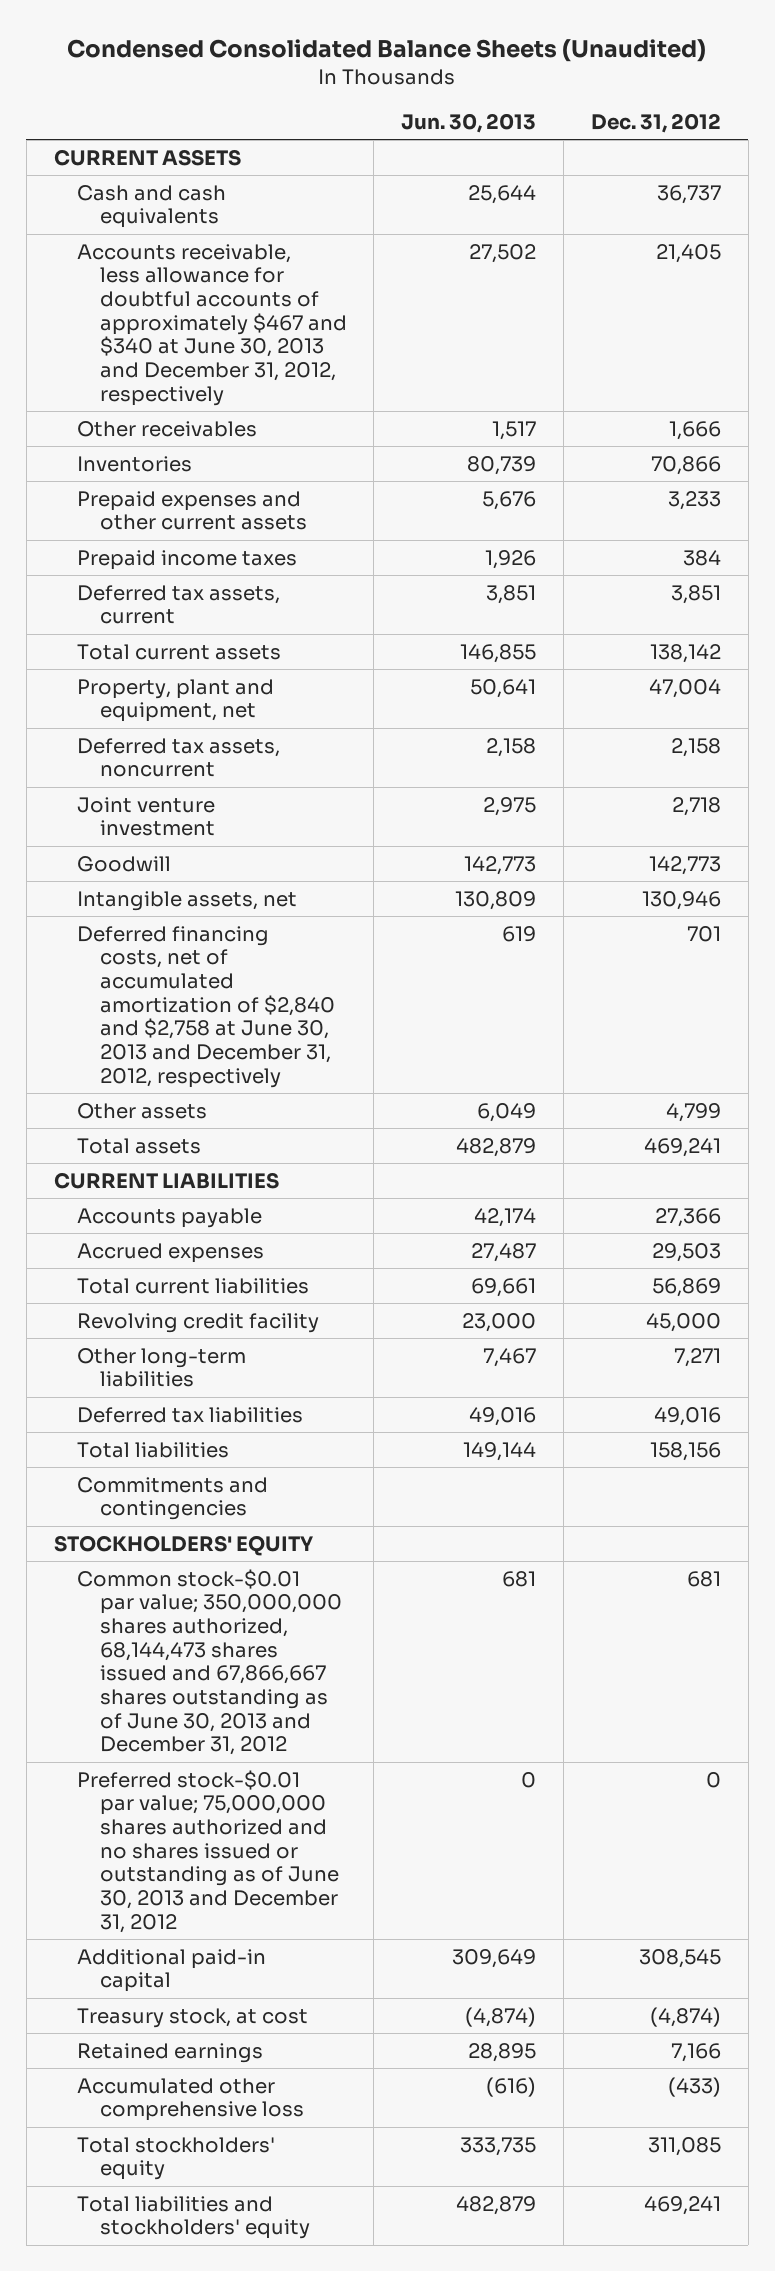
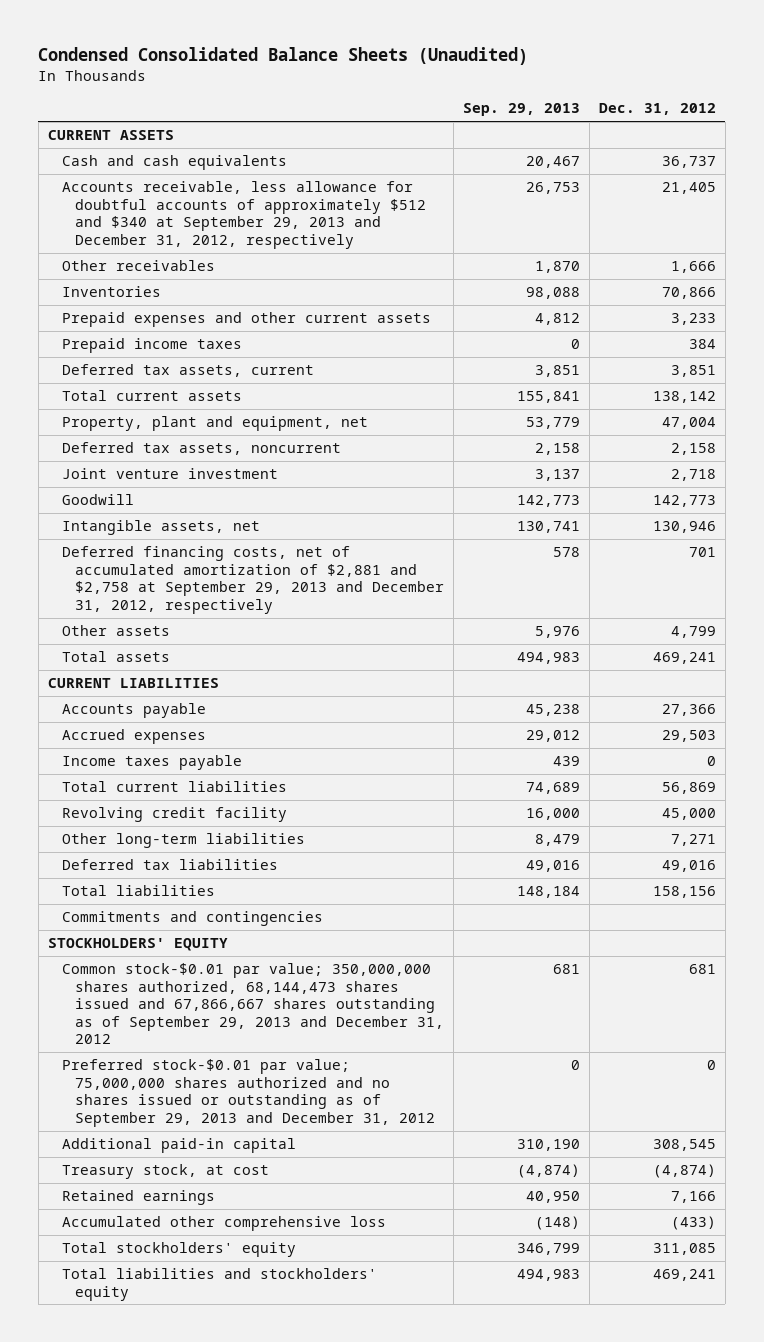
- | Jun. 30, 2013 | Dec. 31, 2012
+ | Sep. 29, 2013 | Dec. 31, 2012
- Accounts receivable, less allowance for doubtful accounts of approximately $467 and $340 at June 30, 2013 and December 31, 2012, respectively | 27,502 | 21,405
+ Accounts receivable, less allowance for doubtful accounts of approximately $512 and $340 at September 29, 2013 and December 31, 2012, respectively | 26,753 | 21,405
- Deferred financing costs, net of accumulated amortization of $2,840 and $2,758 at June 30, 2013 and December 31, 2012, respectively | 619 | 701
+ Deferred financing costs, net of accumulated amortization of $2,881 and $2,758 at September 29, 2013 and December 31, 2012, respectively | 578 | 701
+ Income taxes payable | 439 | 0
- Common stock-$0.01 par value; 350,000,000 shares authorized, 68,144,473 shares issued and 67,866,667 shares outstanding as of June 30, 2013 and December 31, 2012 | 681 | 681
- Preferred stock-$0.01 par value; 75,000,000 shares authorized and no shares issued or outstanding as of June 30, 2013 and December 31, 2012 | 0 | 0
+ Common stock-$0.01 par value; 350,000,000 shares authorized, 68,144,473 shares issued and 67,866,667 shares outstanding as of September 29, 2013 and December 31, 2012 | 681 | 681
+ Preferred stock-$0.01 par value; 75,000,000 shares authorized and no shares issued or outstanding as of September 29, 2013 and December 31, 2012 | 0 | 0

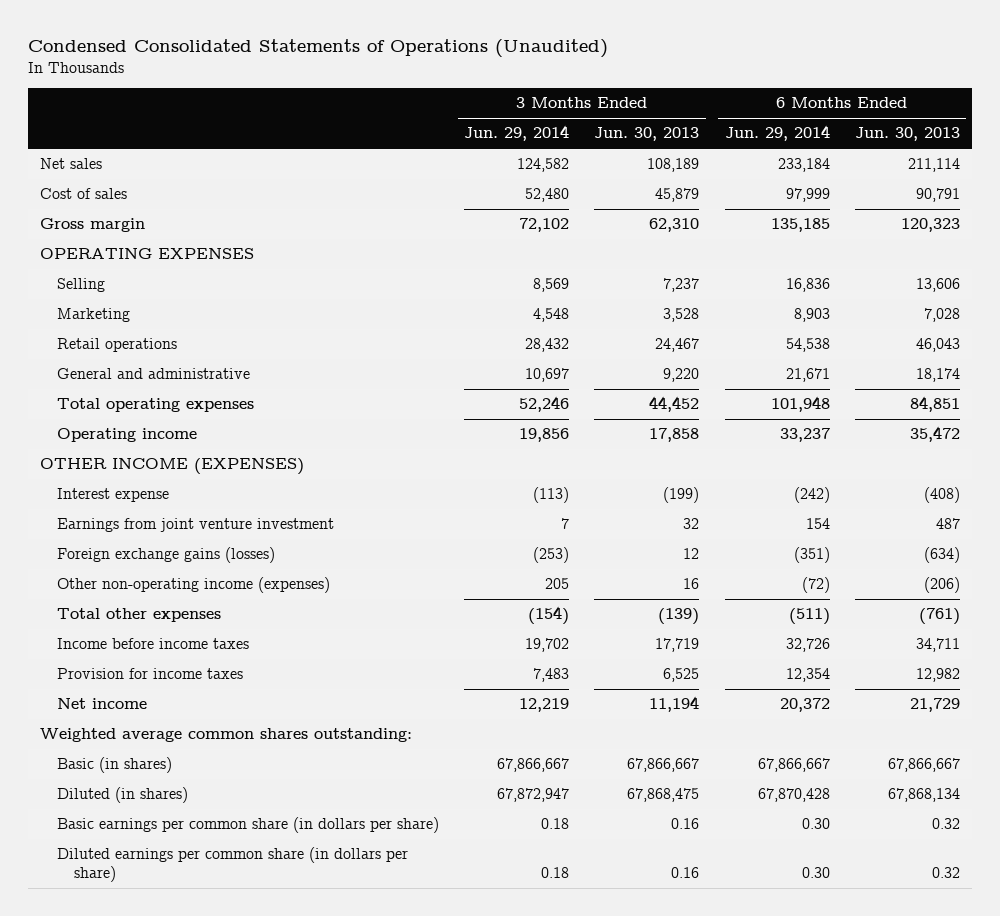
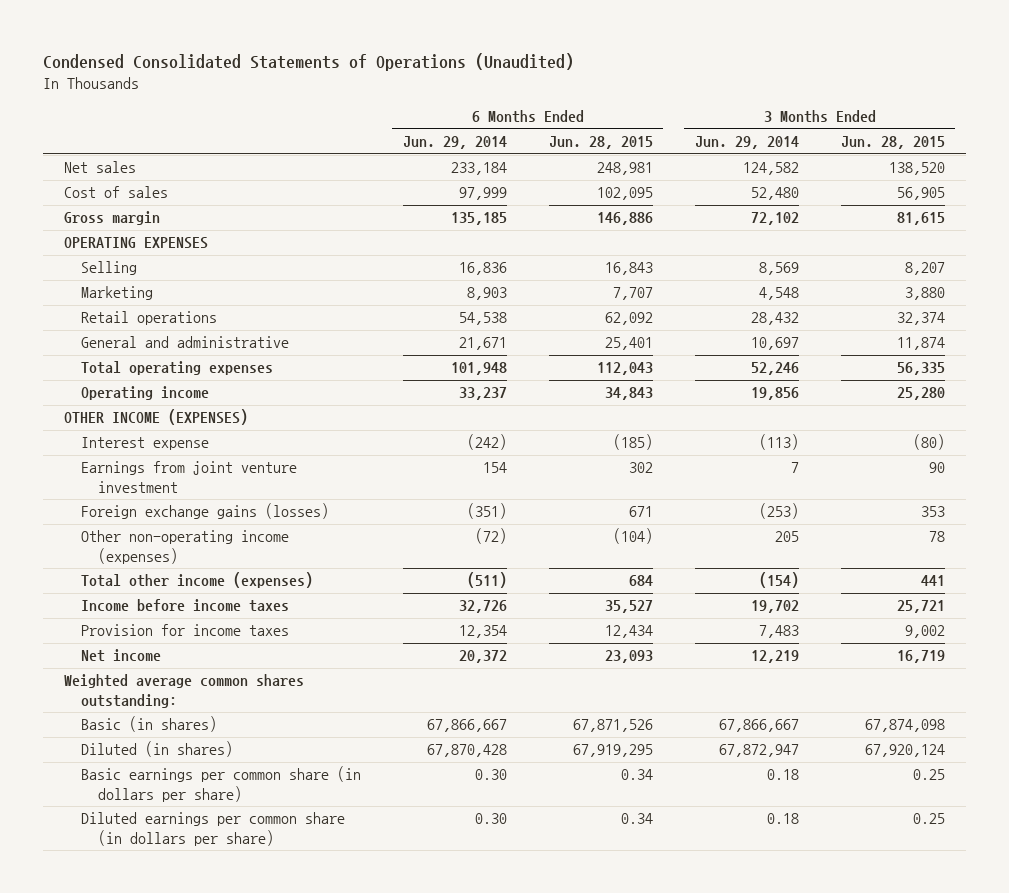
- | 3 Months Ended Jun. 29, 2014 | 3 Months Ended Jun. 30, 2013 | 6 Months Ended Jun. 29, 2014 | 6 Months Ended Jun. 30, 2013
+ | 6 Months Ended Jun. 29, 2014 | 6 Months Ended Jun. 28, 2015 | 3 Months Ended Jun. 29, 2014 | 3 Months Ended Jun. 28, 2015
- Total other expenses | (154) | (139) | (511) | (761)
+ Total other income (expenses) | (511) | 684 | (154) | 441

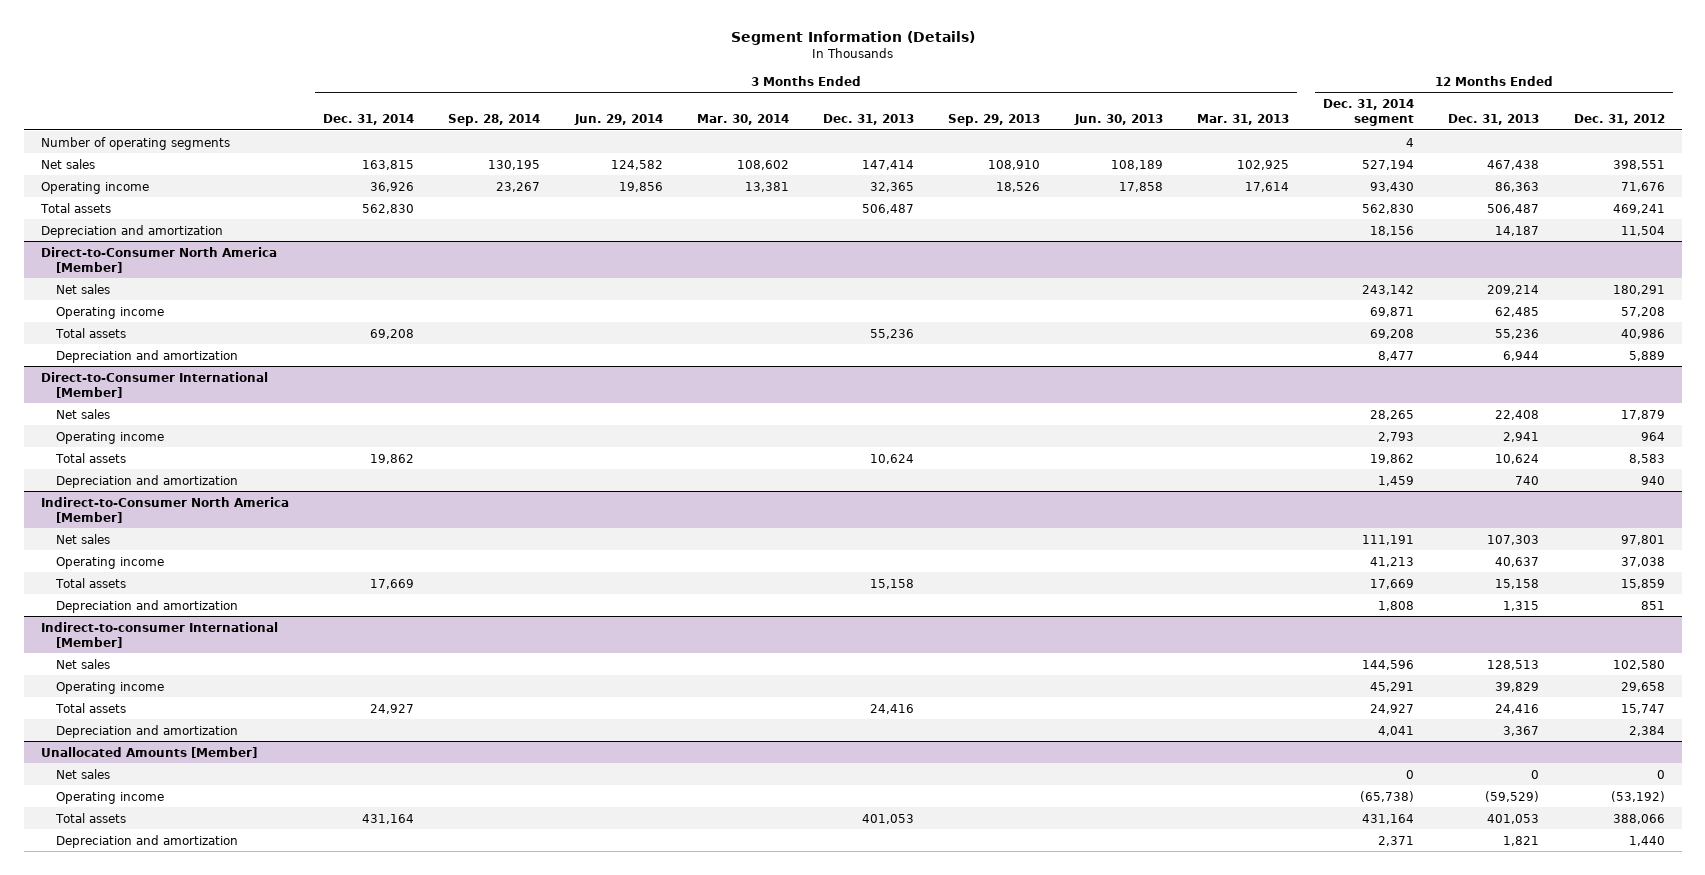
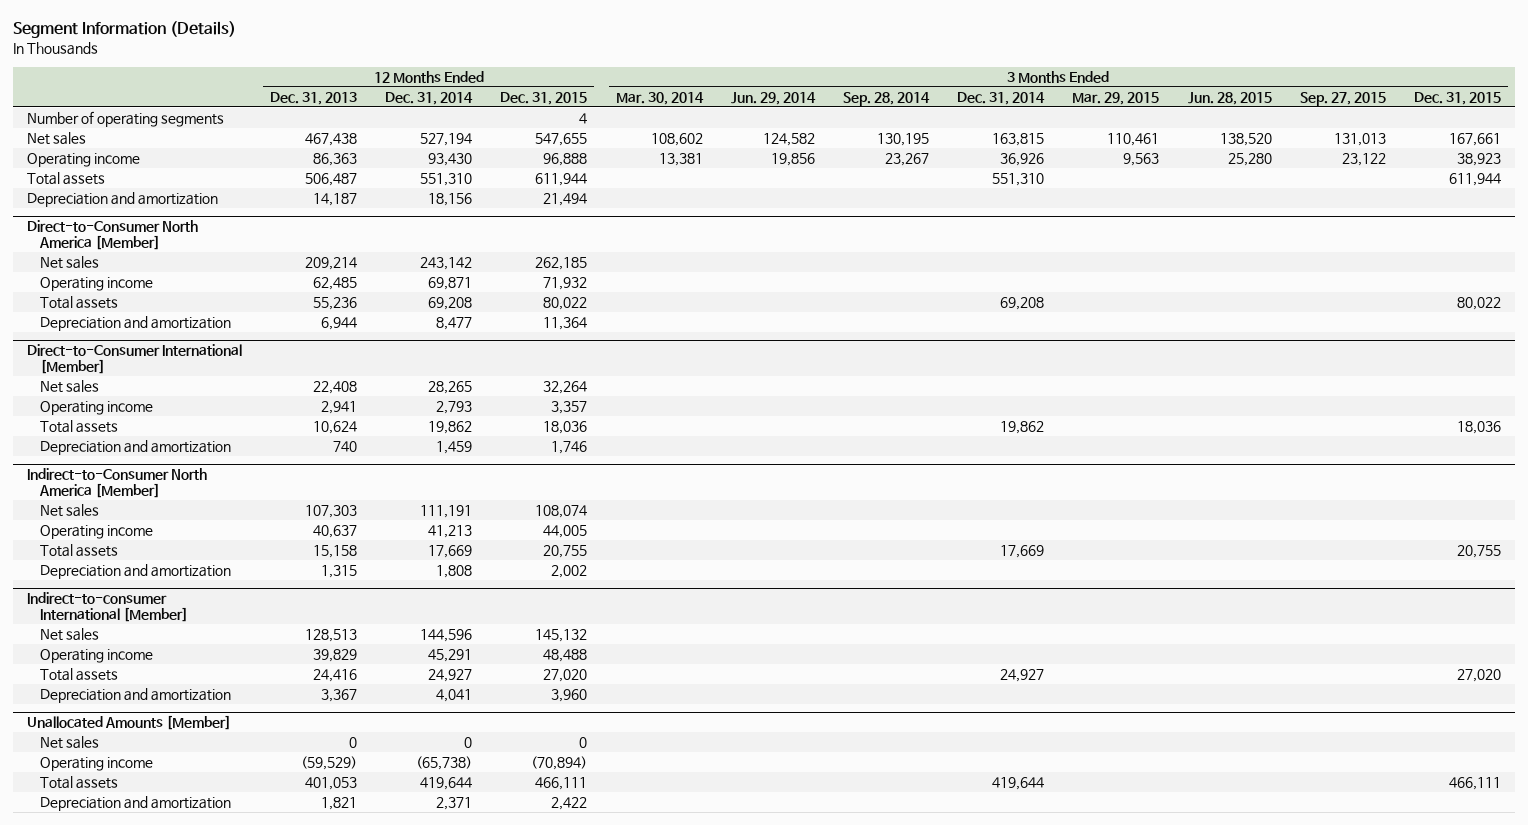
- | 3 Months Ended Dec. 31, 2014 | 3 Months Ended Sep. 28, 2014 | 3 Months Ended Jun. 29, 2014 | 3 Months Ended Mar. 30, 2014 | 3 Months Ended Dec. 31, 2013 | 3 Months Ended Sep. 29, 2013 | 3 Months Ended Jun. 30, 2013 | 3 Months Ended Mar. 31, 2013 | 12 Months Ended Dec. 31, 2014 segment | 12 Months Ended Dec. 31, 2013 | 12 Months Ended Dec. 31, 2012
+ | 12 Months Ended Dec. 31, 2013 | 12 Months Ended Dec. 31, 2014 | 12 Months Ended Dec. 31, 2015 | 3 Months Ended Mar. 30, 2014 | 3 Months Ended Jun. 29, 2014 | 3 Months Ended Sep. 28, 2014 | 3 Months Ended Dec. 31, 2014 | 3 Months Ended Mar. 29, 2015 | 3 Months Ended Jun. 28, 2015 | 3 Months Ended Sep. 27, 2015 | 3 Months Ended Dec. 31, 2015
- Total assets | 562,830 | | | | 506,487 | | | | 562,830 | 506,487 | 469,241
+ Total assets | 506,487 | 551,310 | 611,944 | | | | 551,310 | | | | 611,944
@ Unallocated Amounts [Member]
- Total assets | 431,164 | | | | 401,053 | | | | 431,164 | 401,053 | 388,066
+ Total assets | 401,053 | 419,644 | 466,111 | | | | 419,644 | | | | 466,111

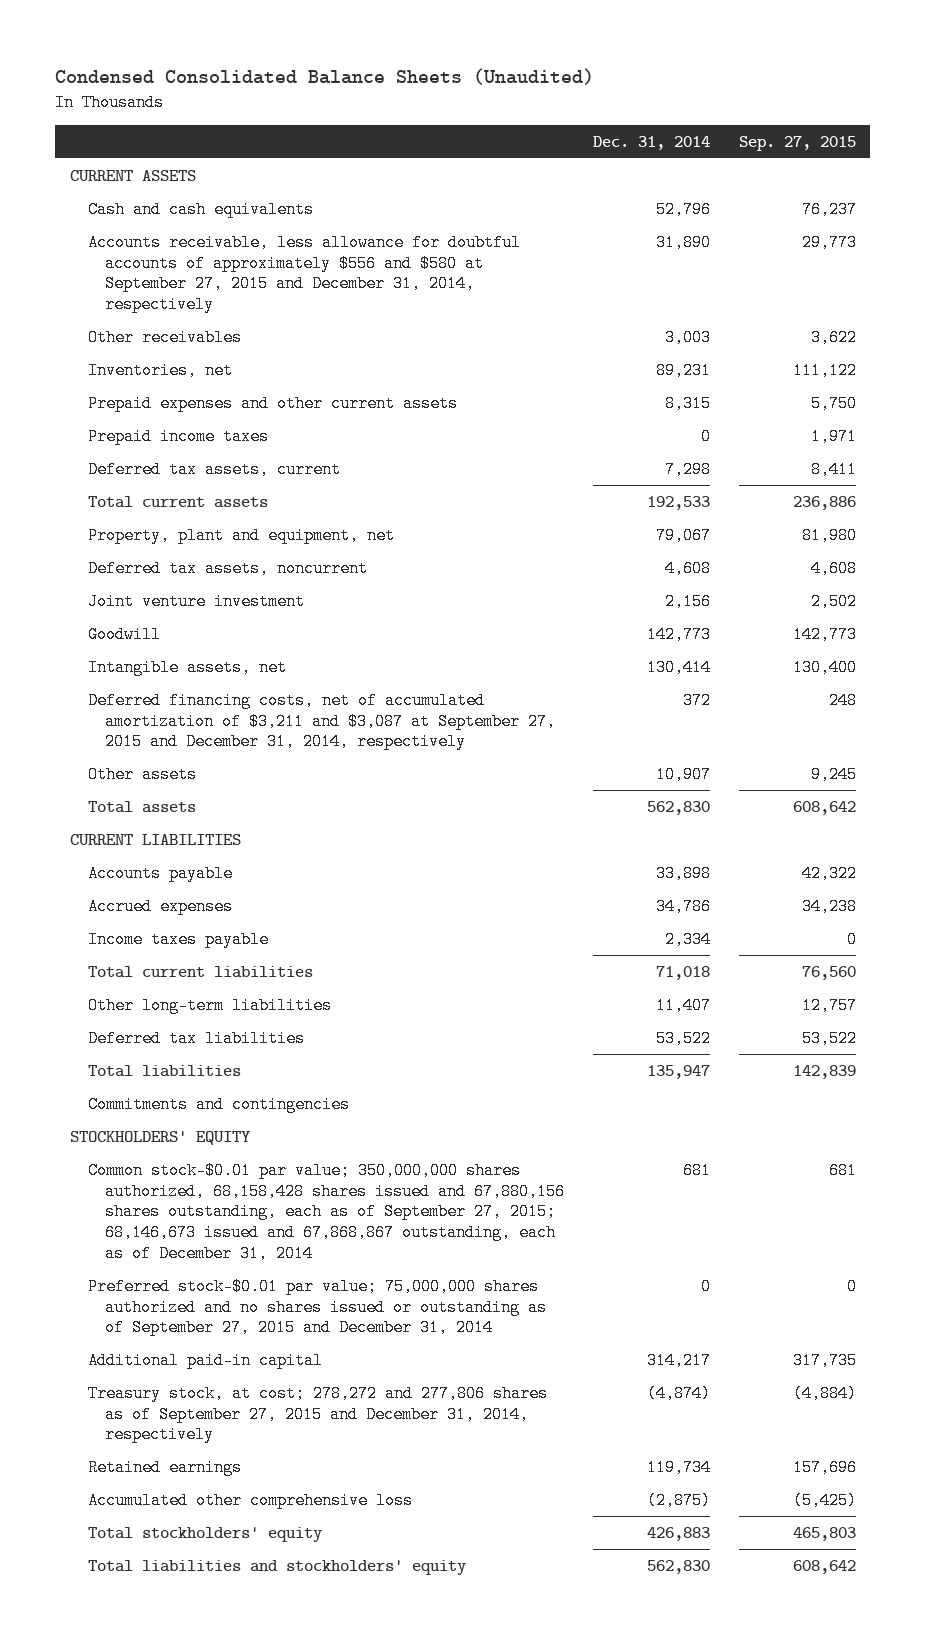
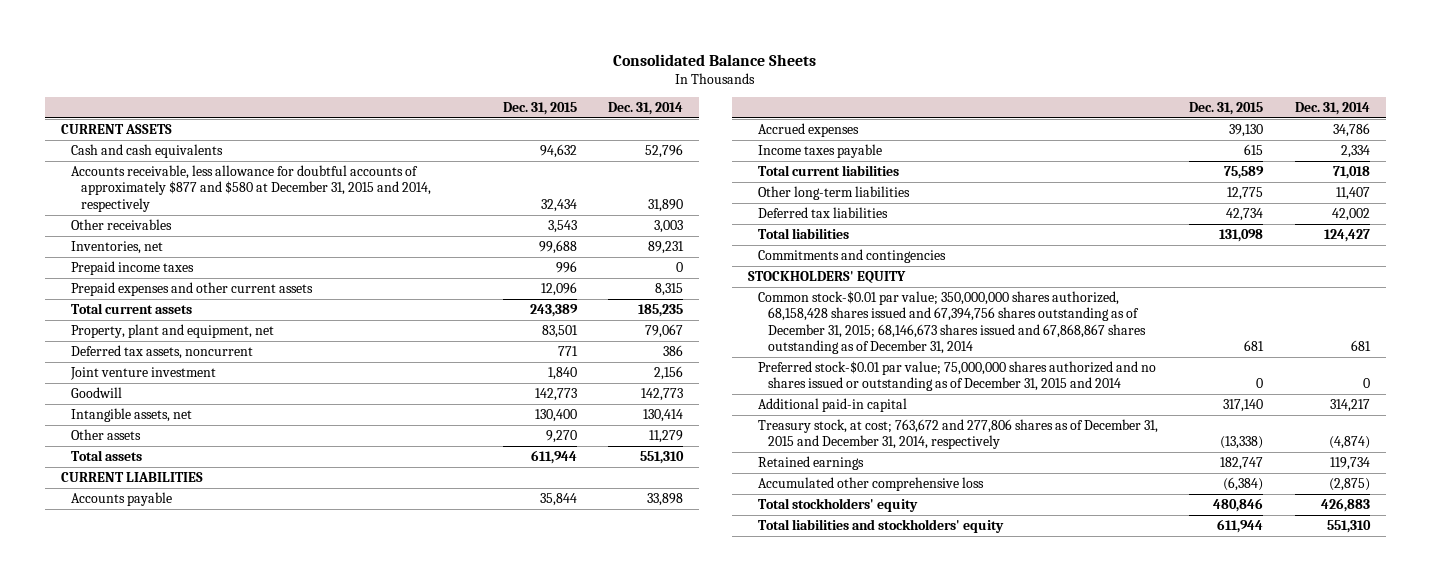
- Condensed Consolidated Balance Sheets (Unaudited)
+ Consolidated Balance Sheets
- | Dec. 31, 2014 | Sep. 27, 2015
+ | Dec. 31, 2015 | Dec. 31, 2014
- Accounts receivable, less allowance for doubtful accounts of approximately $556 and $580 at September 27, 2015 and December 31, 2014, respectively | 31,890 | 29,773
+ Accounts receivable, less allowance for doubtful accounts of approximately $877 and $580 at December 31, 2015 and 2014, respectively | 32,434 | 31,890
- Deferred tax assets, current | 7,298 | 8,411
- Total current assets | 192,533 | 236,886
moved down: Prepaid expenses and other current assets | 12,096 | 8,315
+ Total current assets | 243,389 | 185,235
- Deferred tax assets, noncurrent | 4,608 | 4,608
+ Deferred tax assets, noncurrent | 771 | 386
- Deferred financing costs, net of accumulated amortization of $3,211 and $3,087 at September 27, 2015 and December 31, 2014, respectively | 372 | 248
- Other assets | 10,907 | 9,245
- Total assets | 562,830 | 608,642
+ Other assets | 9,270 | 11,279
+ Total assets | 611,944 | 551,310
- Deferred tax liabilities | 53,522 | 53,522
- Total liabilities | 135,947 | 142,839
+ Deferred tax liabilities | 42,734 | 42,002
+ Total liabilities | 131,098 | 124,427
- Common stock-$0.01 par value; 350,000,000 shares authorized, 68,158,428 shares issued and 67,880,156 shares outstanding, each as of September 27, 2015; 68,146,673 issued and 67,868,867 outstanding, each as of December 31, 2014 | 681 | 681
- Preferred stock-$0.01 par value; 75,000,000 shares authorized and no shares issued or outstanding as of September 27, 2015 and December 31, 2014 | 0 | 0
+ Common stock-$0.01 par value; 350,000,000 shares authorized, 68,158,428 shares issued and 67,394,756 shares outstanding as of December 31, 2015; 68,146,673 shares issued and 67,868,867 shares outstanding as of December 31, 2014 | 681 | 681
+ Preferred stock-$0.01 par value; 75,000,000 shares authorized and no shares issued or outstanding as of December 31, 2015 and 2014 | 0 | 0
- Treasury stock, at cost; 278,272 and 277,806 shares as of September 27, 2015 and December 31, 2014, respectively | (4,874) | (4,884)
+ Treasury stock, at cost; 763,672 and 277,806 shares as of December 31, 2015 and December 31, 2014, respectively | (13,338) | (4,874)
- Total liabilities and stockholders' equity | 562,830 | 608,642
+ Total liabilities and stockholders' equity | 611,944 | 551,310

